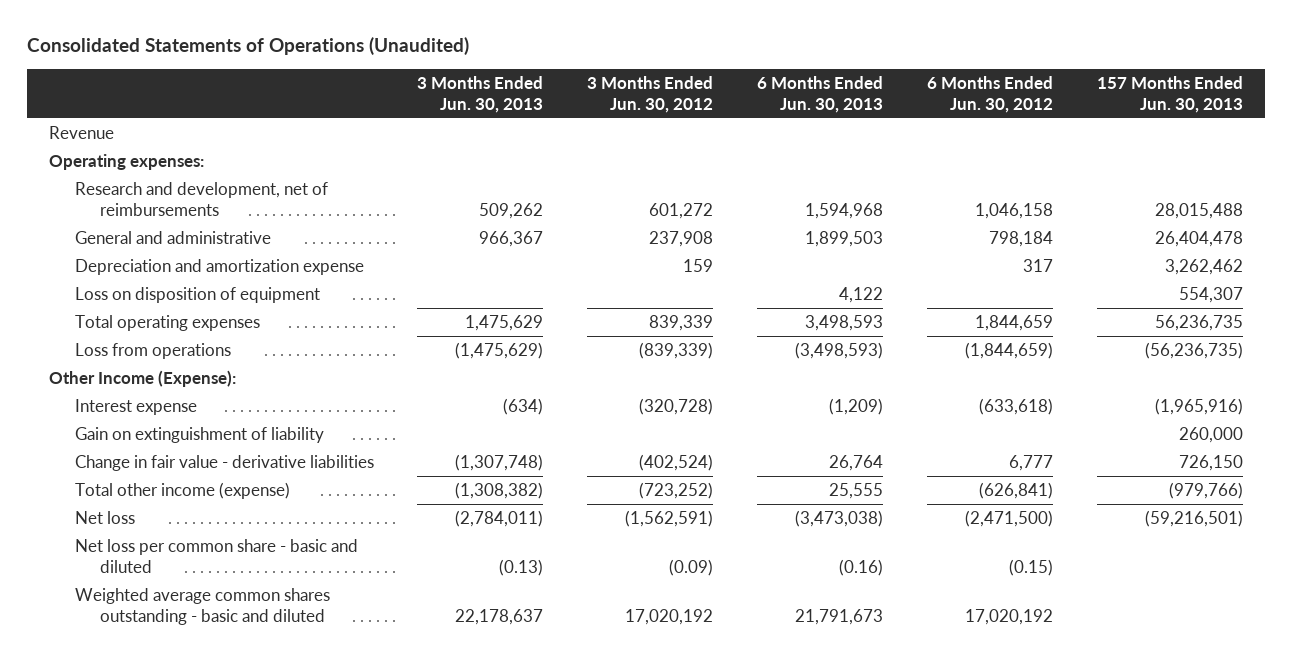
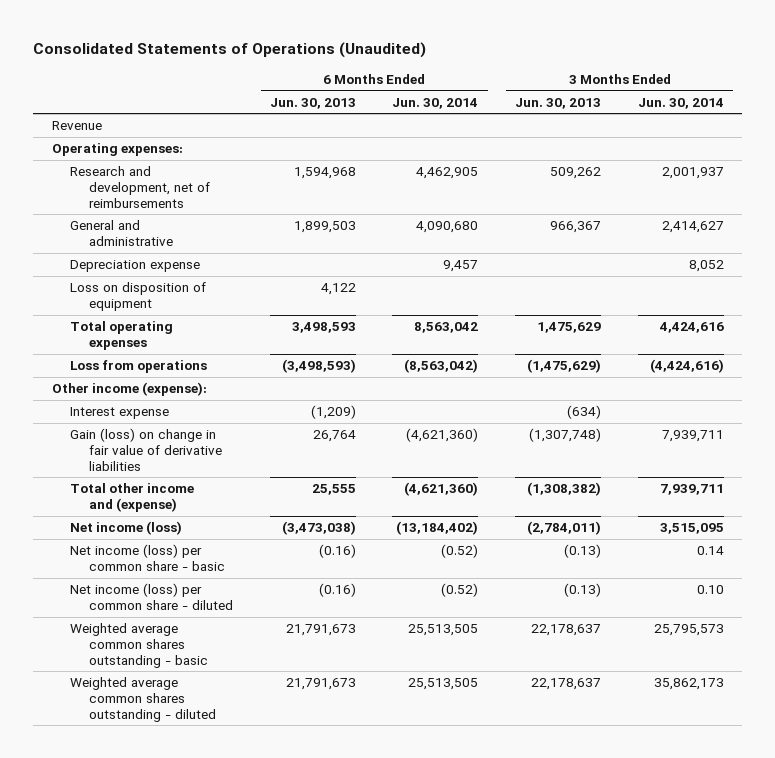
- | 3 Months Ended Jun. 30, 2013 | 3 Months Ended Jun. 30, 2012 | 6 Months Ended Jun. 30, 2013 | 6 Months Ended Jun. 30, 2012 | 157 Months Ended Jun. 30, 2013
+ | 6 Months Ended Jun. 30, 2013 | 6 Months Ended Jun. 30, 2014 | 3 Months Ended Jun. 30, 2013 | 3 Months Ended Jun. 30, 2014
- Depreciation and amortization expense | | 159 | | 317 | 3,262,462
+ Depreciation expense | | 9,457 | | 8,052
- Other Income (Expense):
+ Other income (expense):
- Gain on extinguishment of liability | | | | | 260,000
- Change in fair value - derivative liabilities | (1,307,748) | (402,524) | 26,764 | 6,777 | 726,150
- Total other income (expense) | (1,308,382) | (723,252) | 25,555 | (626,841) | (979,766)
- Net loss | (2,784,011) | (1,562,591) | (3,473,038) | (2,471,500) | (59,216,501)
- Net loss per common share - basic and diluted | (0.13) | (0.09) | (0.16) | (0.15) |
- Weighted average common shares outstanding - basic and diluted | 22,178,637 | 17,020,192 | 21,791,673 | 17,020,192 |
+ Gain (loss) on change in fair value of derivative liabilities | 26,764 | (4,621,360) | (1,307,748) | 7,939,711
+ Total other income and (expense) | 25,555 | (4,621,360) | (1,308,382) | 7,939,711
+ Net income (loss) | (3,473,038) | (13,184,402) | (2,784,011) | 3,515,095
+ Net income (loss) per common share - basic | (0.16) | (0.52) | (0.13) | 0.14
+ Net income (loss) per common share - diluted | (0.16) | (0.52) | (0.13) | 0.10
+ Weighted average common shares outstanding - basic | 21,791,673 | 25,513,505 | 22,178,637 | 25,795,573
+ Weighted average common shares outstanding - diluted | 21,791,673 | 25,513,505 | 22,178,637 | 35,862,173

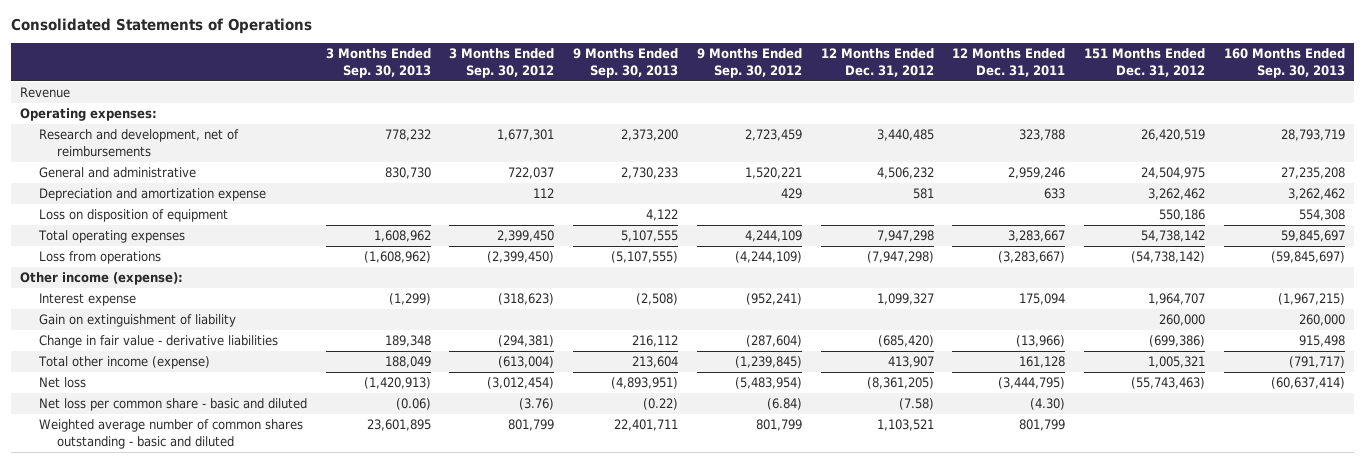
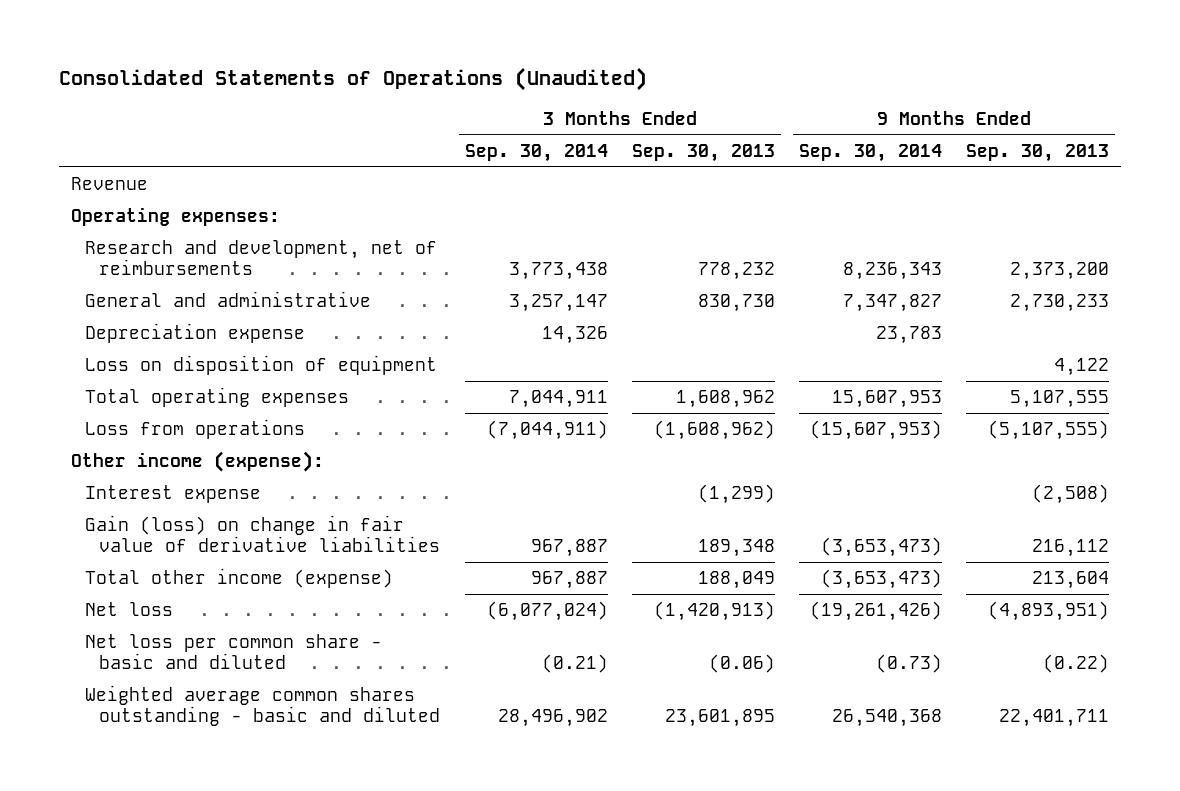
- Consolidated Statements of Operations
+ Consolidated Statements of Operations (Unaudited)
- | 3 Months Ended Sep. 30, 2013 | 3 Months Ended Sep. 30, 2012 | 9 Months Ended Sep. 30, 2013 | 9 Months Ended Sep. 30, 2012 | 12 Months Ended Dec. 31, 2012 | 12 Months Ended Dec. 31, 2011 | 151 Months Ended Dec. 31, 2012 | 160 Months Ended Sep. 30, 2013
+ | 3 Months Ended Sep. 30, 2014 | 3 Months Ended Sep. 30, 2013 | 9 Months Ended Sep. 30, 2014 | 9 Months Ended Sep. 30, 2013
- Depreciation and amortization expense | | 112 | | 429 | 581 | 633 | 3,262,462 | 3,262,462
+ Depreciation expense | 14,326 | | 23,783 |
- Gain on extinguishment of liability | | | | | | | 260,000 | 260,000
- Change in fair value - derivative liabilities | 189,348 | (294,381) | 216,112 | (287,604) | (685,420) | (13,966) | (699,386) | 915,498
+ Gain (loss) on change in fair value of derivative liabilities | 967,887 | 189,348 | (3,653,473) | 216,112
- Weighted average number of common shares outstanding - basic and diluted | 23,601,895 | 801,799 | 22,401,711 | 801,799 | 1,103,521 | 801,799 | |
+ Weighted average common shares outstanding - basic and diluted | 28,496,902 | 23,601,895 | 26,540,368 | 22,401,711

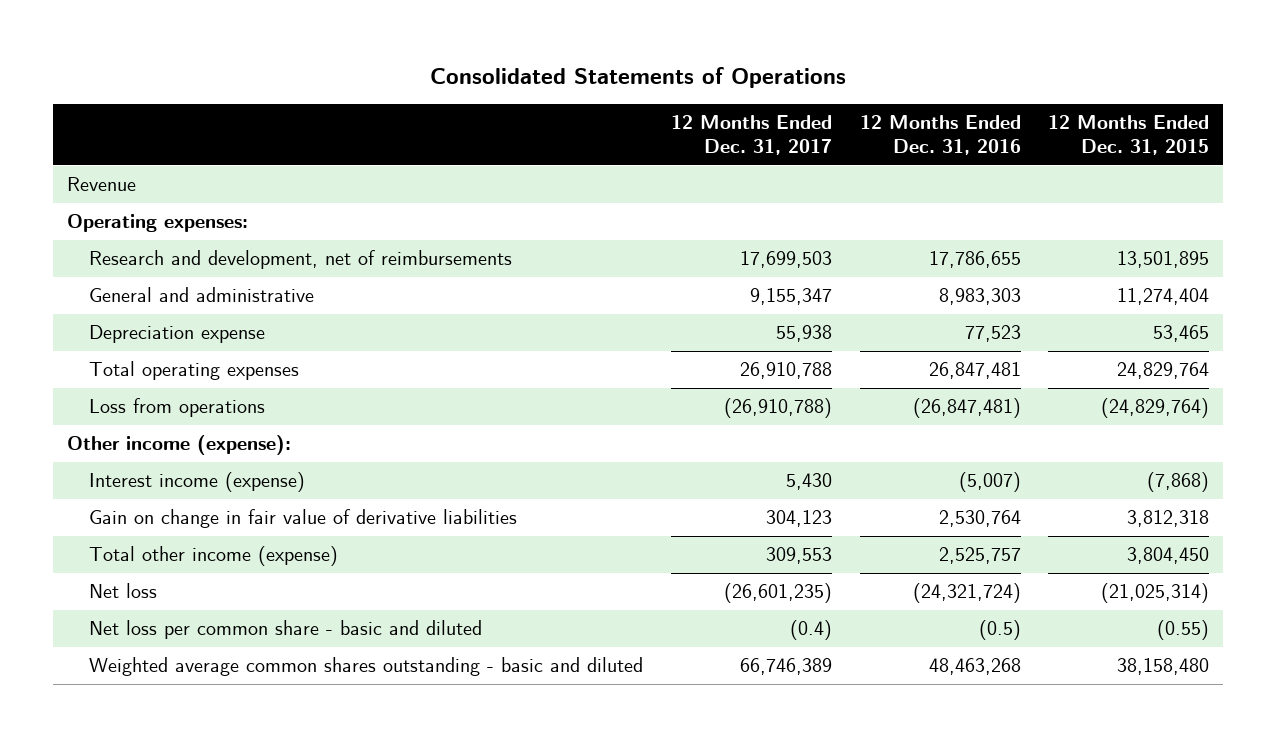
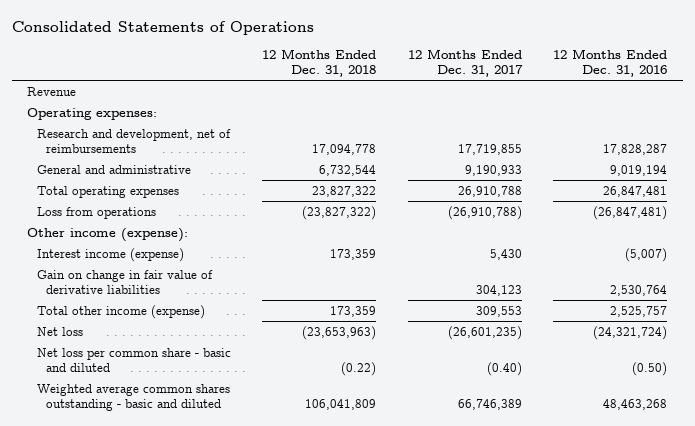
- | 12 Months Ended Dec. 31, 2017 | 12 Months Ended Dec. 31, 2016 | 12 Months Ended Dec. 31, 2015
+ | 12 Months Ended Dec. 31, 2018 | 12 Months Ended Dec. 31, 2017 | 12 Months Ended Dec. 31, 2016
- Research and development, net of reimbursements | 17,699,503 | 17,786,655 | 13,501,895
- General and administrative | 9,155,347 | 8,983,303 | 11,274,404
- Depreciation expense | 55,938 | 77,523 | 53,465
+ Research and development, net of reimbursements | 17,094,778 | 17,719,855 | 17,828,287
+ General and administrative | 6,732,544 | 9,190,933 | 9,019,194
- Net loss per common share - basic and diluted | (0.4) | (0.5) | (0.55)
+ Net loss per common share - basic and diluted | (0.22) | (0.40) | (0.50)

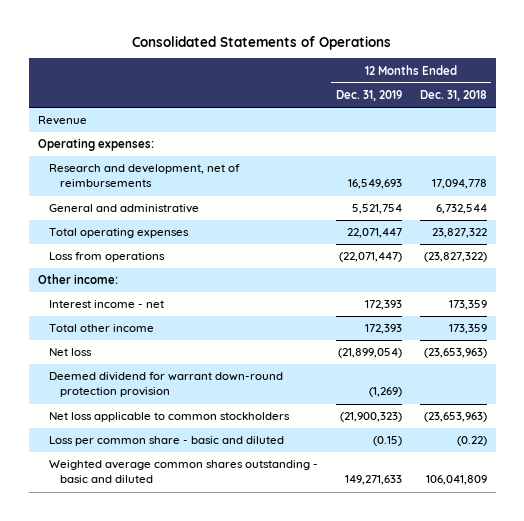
- | 12 Months Ended Dec. 31, 2018 | 12 Months Ended Dec. 31, 2017 | 12 Months Ended Dec. 31, 2016
+ | 12 Months Ended Dec. 31, 2019 | 12 Months Ended Dec. 31, 2018
- Other income (expense):
- Interest income (expense) | 173,359 | 5,430 | (5,007)
- Gain on change in fair value of derivative liabilities | | 304,123 | 2,530,764
- Total other income (expense) | 173,359 | 309,553 | 2,525,757
+ Other income:
+ Interest income - net | 172,393 | 173,359
+ Total other income | 172,393 | 173,359
- Net loss per common share - basic and diluted | (0.22) | (0.40) | (0.50)
+ Deemed dividend for warrant down-round protection provision | (1,269) |
+ Net loss applicable to common stockholders | (21,900,323) | (23,653,963)
+ Loss per common share - basic and diluted | (0.15) | (0.22)

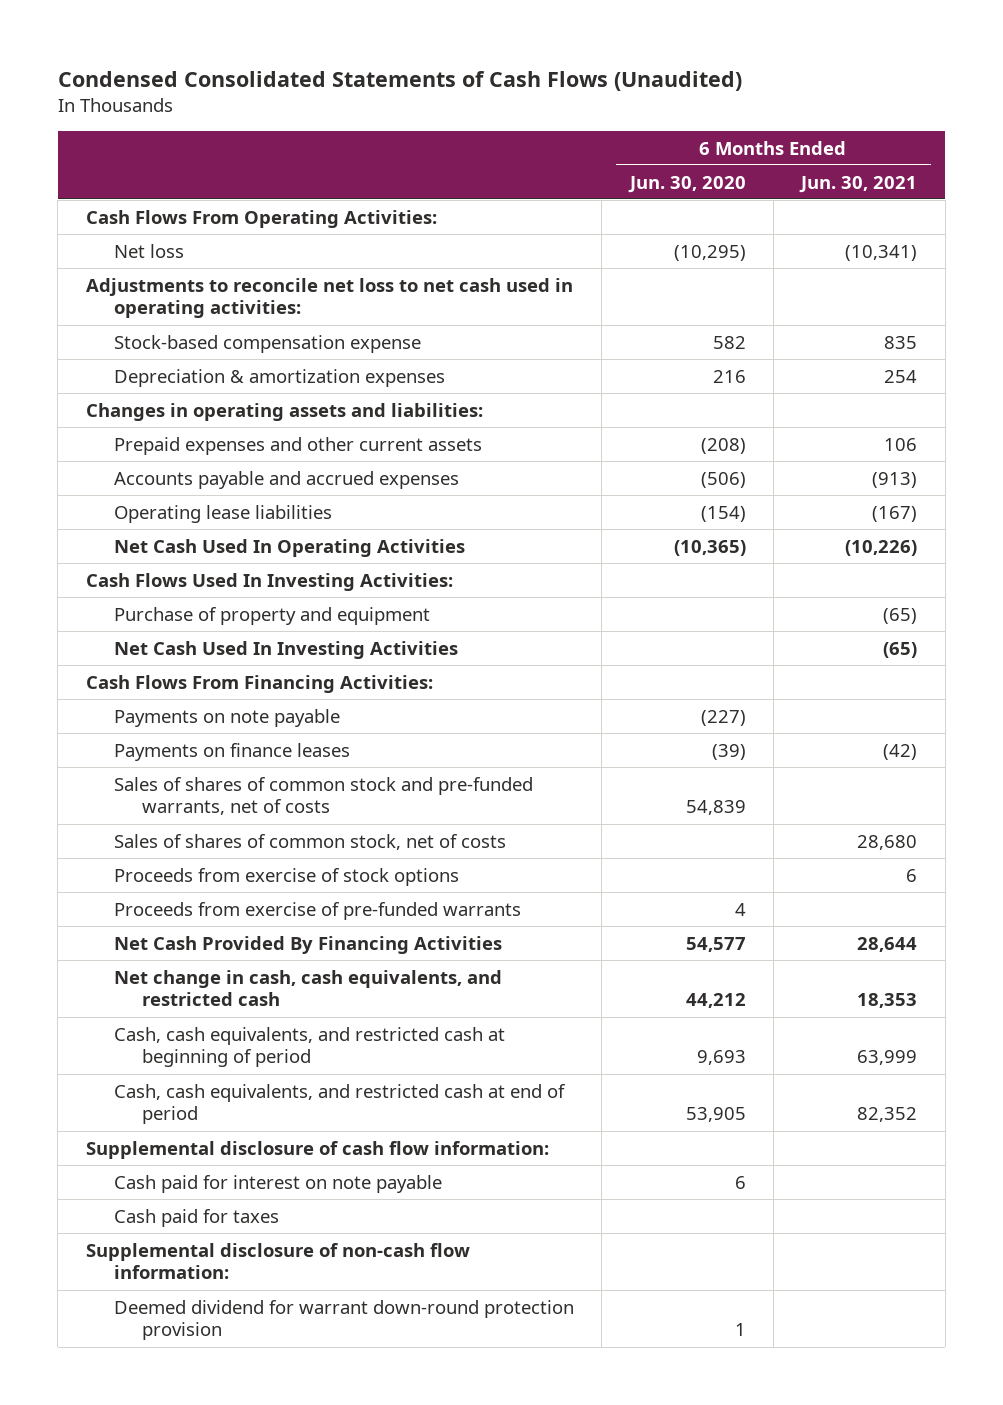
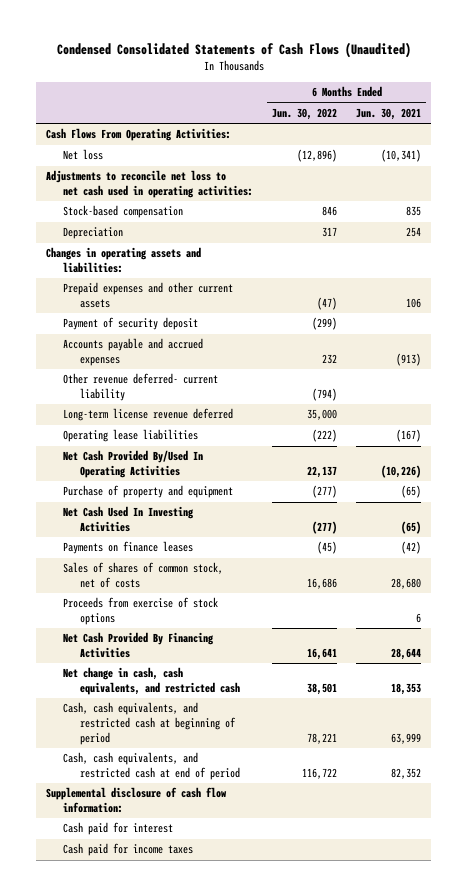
- | 6 Months Ended Jun. 30, 2020 | 6 Months Ended Jun. 30, 2021
+ | 6 Months Ended Jun. 30, 2022 | 6 Months Ended Jun. 30, 2021
- Stock-based compensation expense | 582 | 835
- Depreciation & amortization expenses | 216 | 254
+ Stock-based compensation | 846 | 835
+ Depreciation | 317 | 254
+ Payment of security deposit | (299) |
+ Other revenue deferred- current liability | (794) |
+ Long-term license revenue deferred | 35,000 |
- Net Cash Used In Operating Activities | (10,365) | (10,226)
- Cash Flows Used In Investing Activities:
+ Net Cash Provided By/Used In Operating Activities | 22,137 | (10,226)
- Cash Flows From Financing Activities:
- Payments on note payable | (227) |
- Sales of shares of common stock and pre-funded warrants, net of costs | 54,839 |
- Proceeds from exercise of pre-funded warrants | 4 |
- Cash paid for interest on note payable | 6 |
- Cash paid for taxes
- Supplemental disclosure of non-cash flow information:
- Deemed dividend for warrant down-round protection provision | 1 |
+ Cash paid for interest
+ Cash paid for income taxes

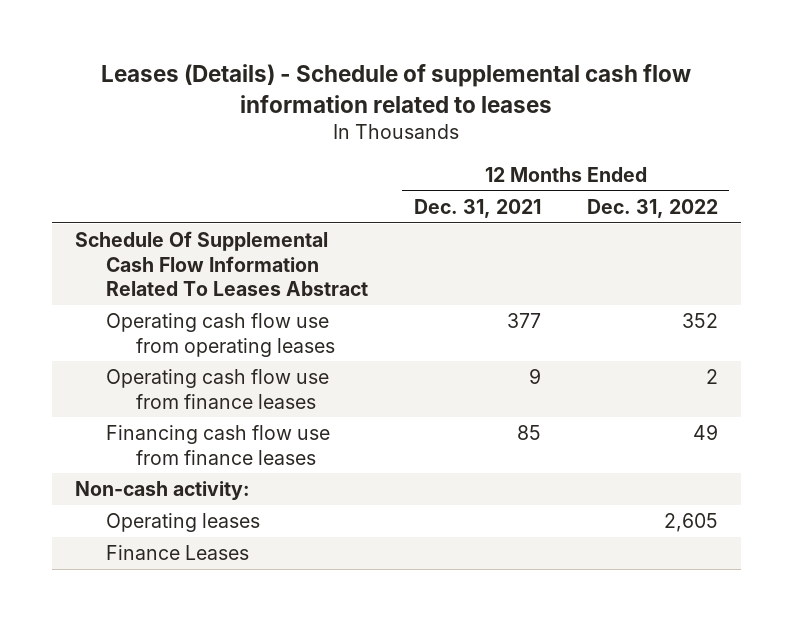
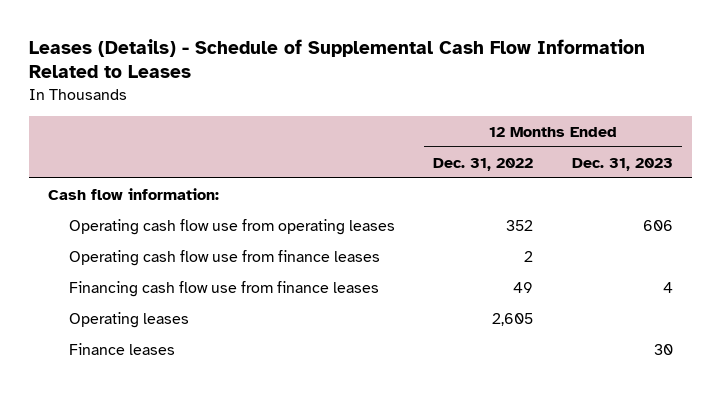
- Leases (Details) - Schedule of supplemental cash flow information related to leases
+ Leases (Details) - Schedule of Supplemental Cash Flow Information Related to Leases
- | 12 Months Ended Dec. 31, 2021 | 12 Months Ended Dec. 31, 2022
+ | 12 Months Ended Dec. 31, 2022 | 12 Months Ended Dec. 31, 2023
- Schedule Of Supplemental Cash Flow Information Related To Leases Abstract
+ Cash flow information:
- Non-cash activity:
- Finance Leases
+ Finance leases | | 30

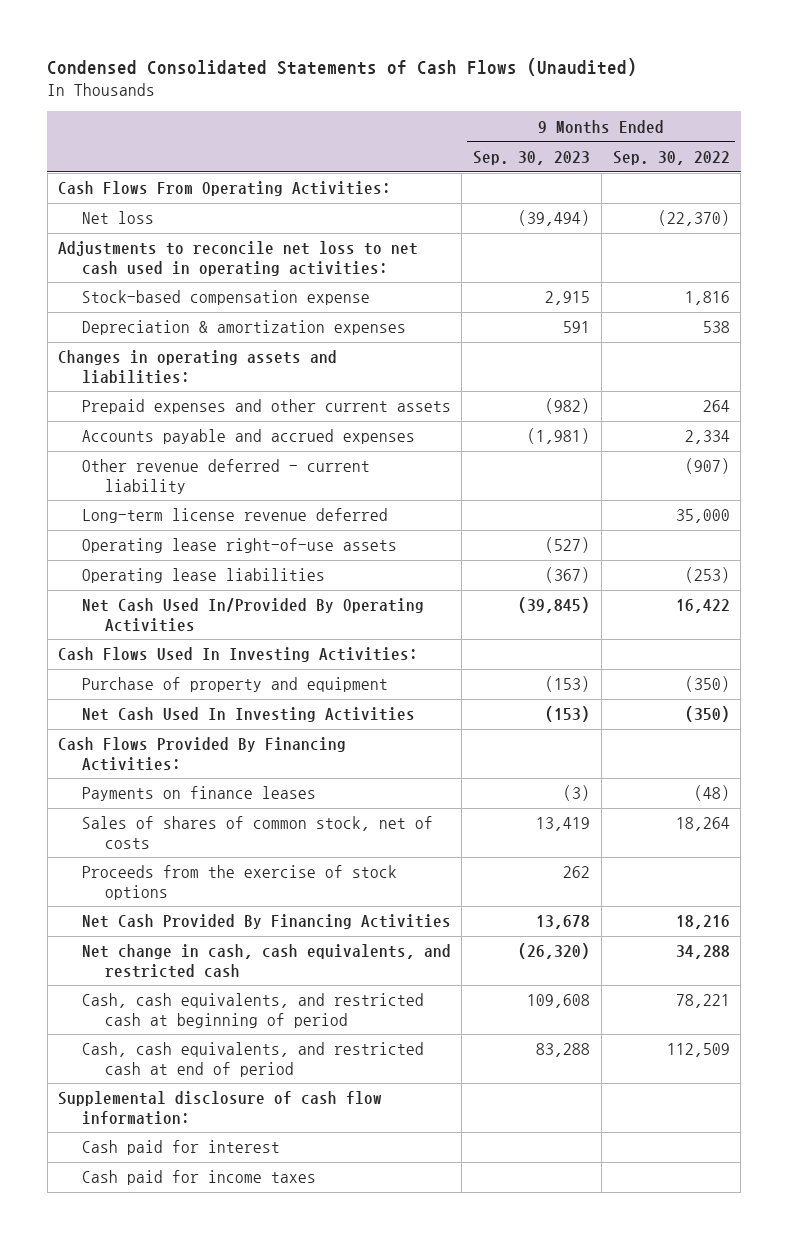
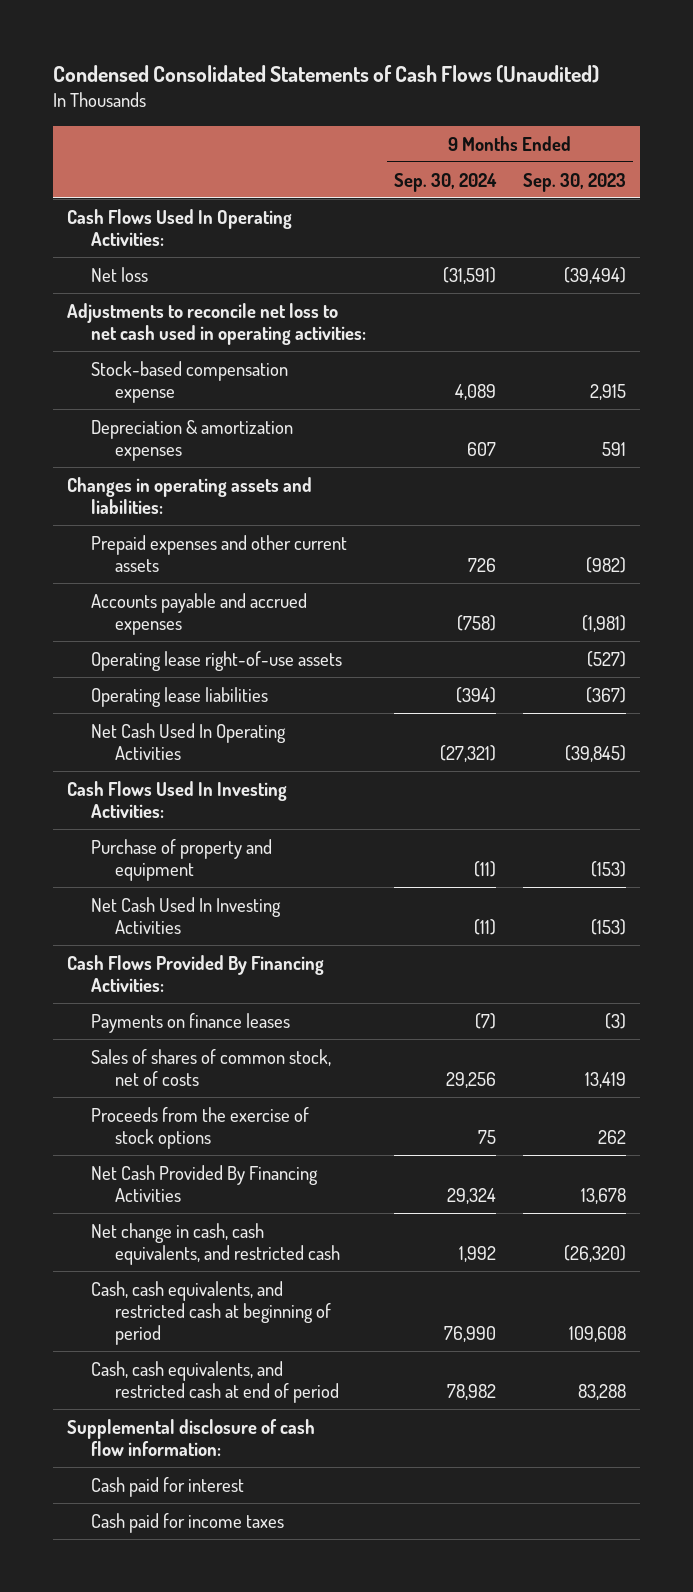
- | 9 Months Ended Sep. 30, 2023 | 9 Months Ended Sep. 30, 2022
+ | 9 Months Ended Sep. 30, 2024 | 9 Months Ended Sep. 30, 2023
- Cash Flows From Operating Activities:
+ Cash Flows Used In Operating Activities:
- Other revenue deferred - current liability | | (907)
- Long-term license revenue deferred | | 35,000
- Net Cash Used In/Provided By Operating Activities | (39,845) | 16,422
+ Net Cash Used In Operating Activities | (27,321) | (39,845)

